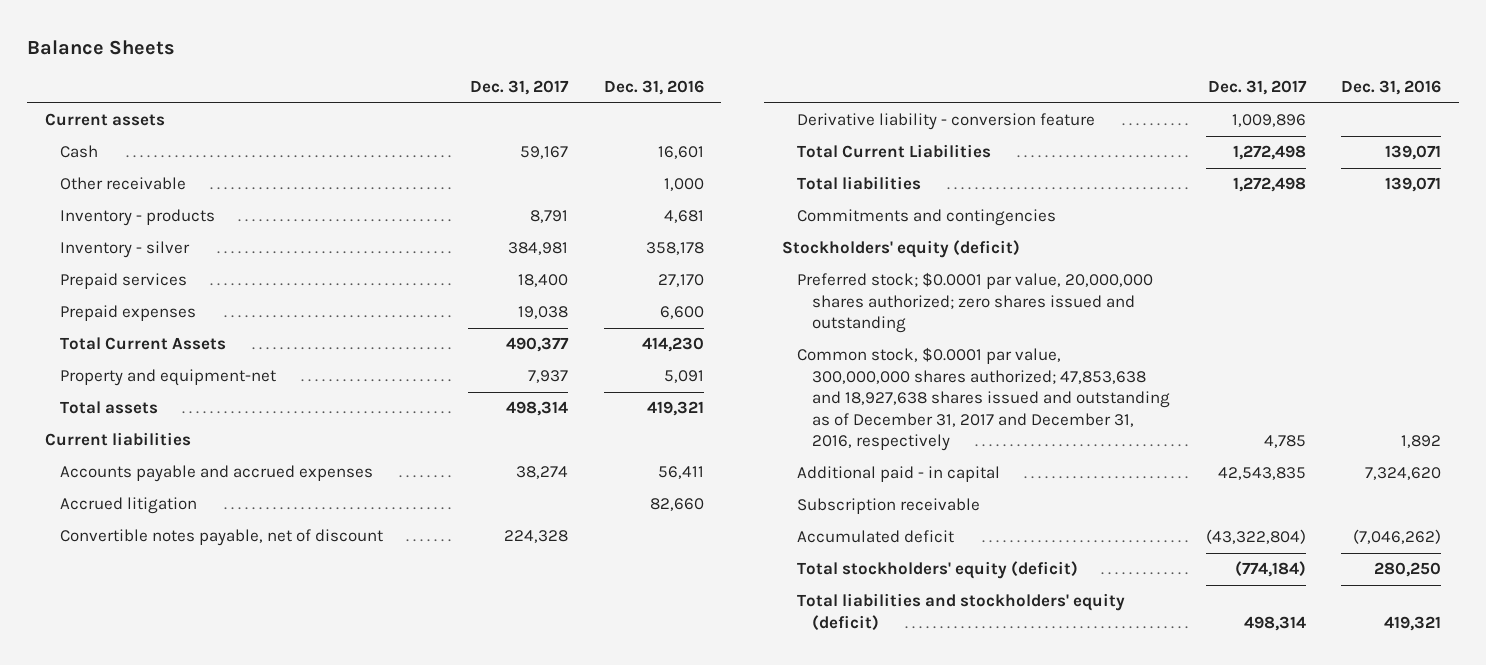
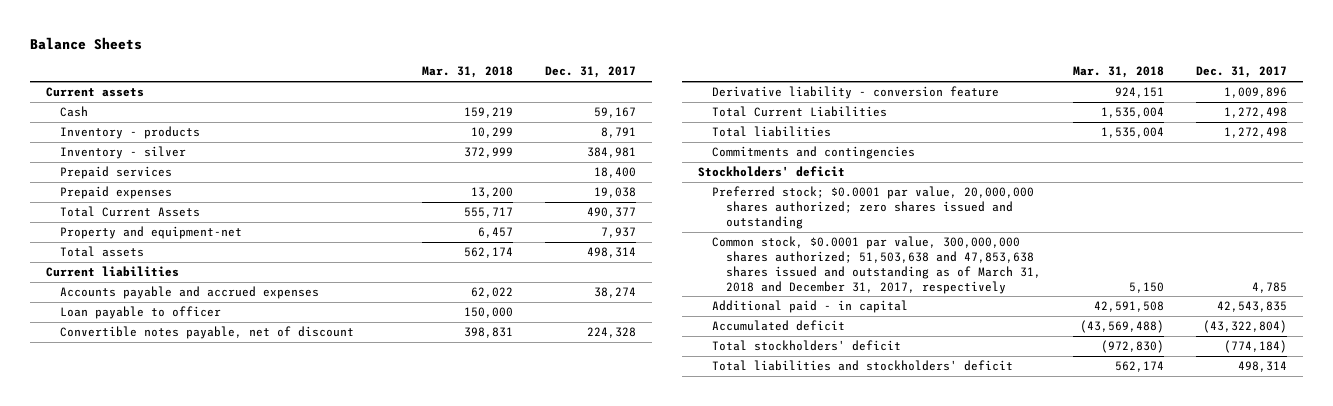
- | Dec. 31, 2017 | Dec. 31, 2016
+ | Mar. 31, 2018 | Dec. 31, 2017
- Other receivable | | 1,000
- Accrued litigation | | 82,660
+ Loan payable to officer | 150,000 |
- Stockholders' equity (deficit)
+ Stockholders' deficit
- Common stock, $0.0001 par value, 300,000,000 shares authorized; 47,853,638 and 18,927,638 shares issued and outstanding as of December 31, 2017 and December 31, 2016, respectively | 4,785 | 1,892
+ Common stock, $0.0001 par value, 300,000,000 shares authorized; 51,503,638 and 47,853,638 shares issued and outstanding as of March 31, 2018 and December 31, 2017, respectively | 5,150 | 4,785
- Subscription receivable
- Total stockholders' equity (deficit) | (774,184) | 280,250
- Total liabilities and stockholders' equity (deficit) | 498,314 | 419,321
+ Total stockholders' deficit | (972,830) | (774,184)
+ Total liabilities and stockholders' deficit | 562,174 | 498,314

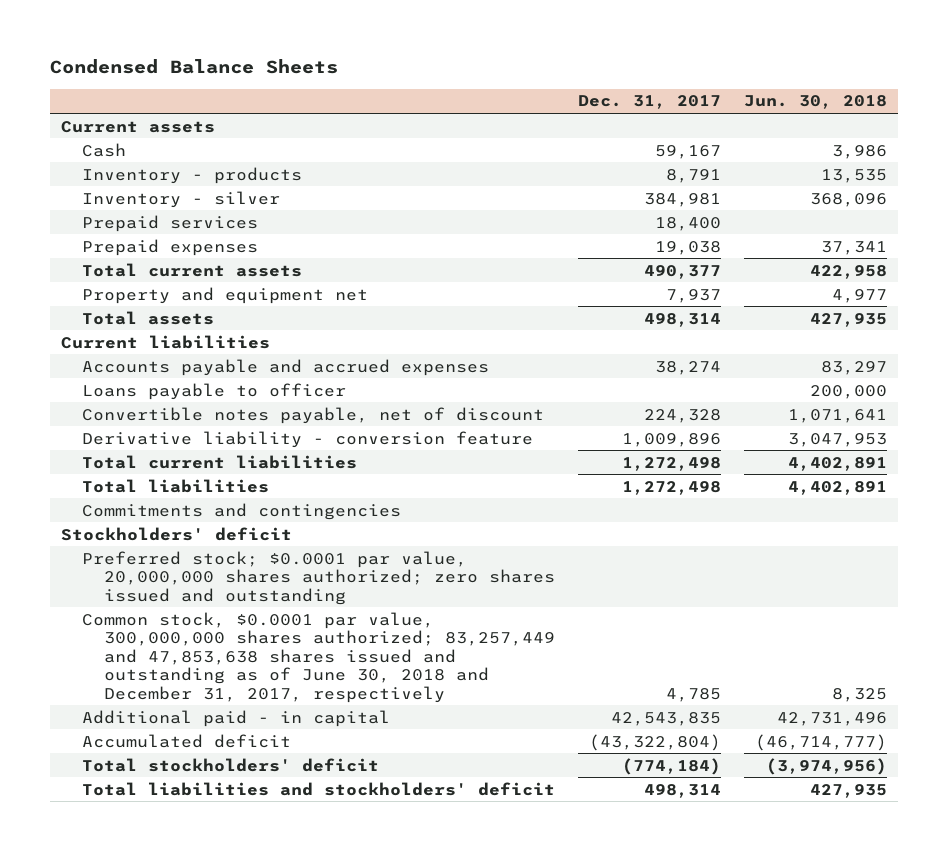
- Balance Sheets
+ Condensed Balance Sheets
- | Mar. 31, 2018 | Dec. 31, 2017
+ | Dec. 31, 2017 | Jun. 30, 2018
- Total Current Assets | 555,717 | 490,377
- Property and equipment-net | 6,457 | 7,937
+ Total current assets | 490,377 | 422,958
+ Property and equipment net | 7,937 | 4,977
- Loan payable to officer | 150,000 |
+ Loans payable to officer | | 200,000
- Total Current Liabilities | 1,535,004 | 1,272,498
+ Total current liabilities | 1,272,498 | 4,402,891
- Common stock, $0.0001 par value, 300,000,000 shares authorized; 51,503,638 and 47,853,638 shares issued and outstanding as of March 31, 2018 and December 31, 2017, respectively | 5,150 | 4,785
+ Common stock, $0.0001 par value, 300,000,000 shares authorized; 83,257,449 and 47,853,638 shares issued and outstanding as of June 30, 2018 and December 31, 2017, respectively | 4,785 | 8,325

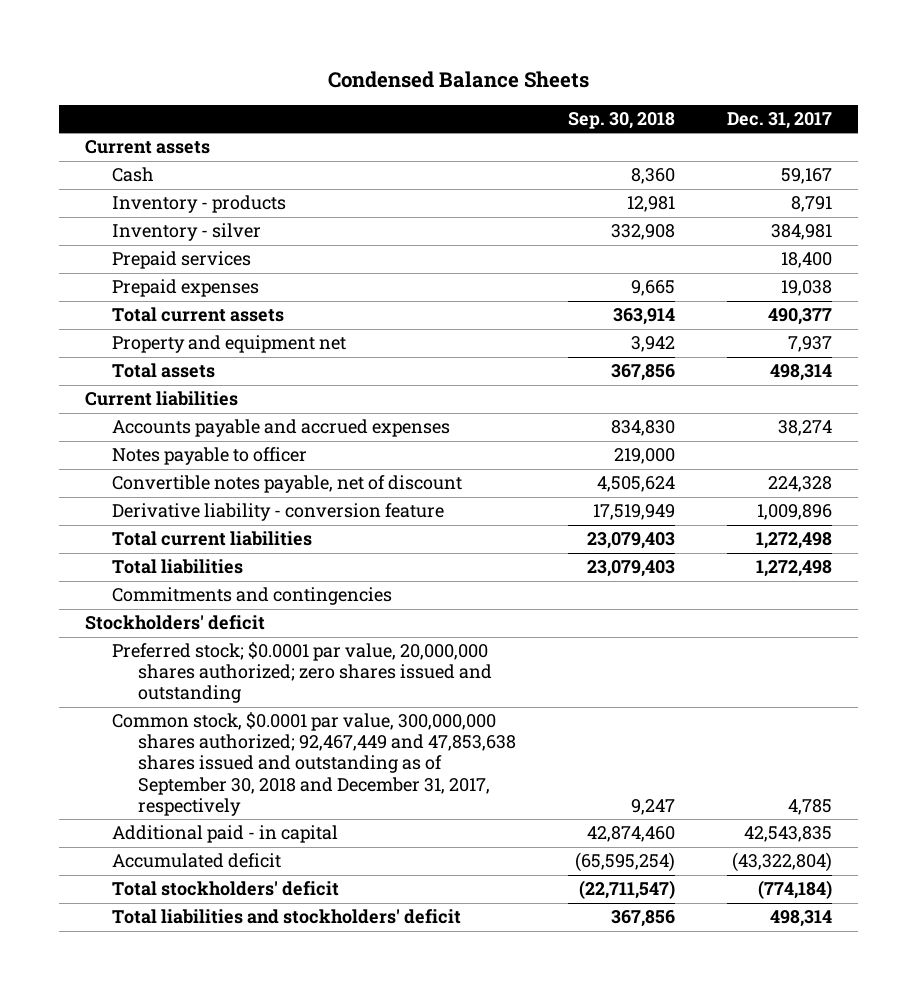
- | Dec. 31, 2017 | Jun. 30, 2018
+ | Sep. 30, 2018 | Dec. 31, 2017
- Loans payable to officer | | 200,000
+ Notes payable to officer | 219,000 |
- Common stock, $0.0001 par value, 300,000,000 shares authorized; 83,257,449 and 47,853,638 shares issued and outstanding as of June 30, 2018 and December 31, 2017, respectively | 4,785 | 8,325
+ Common stock, $0.0001 par value, 300,000,000 shares authorized; 92,467,449 and 47,853,638 shares issued and outstanding as of September 30, 2018 and December 31, 2017, respectively | 9,247 | 4,785

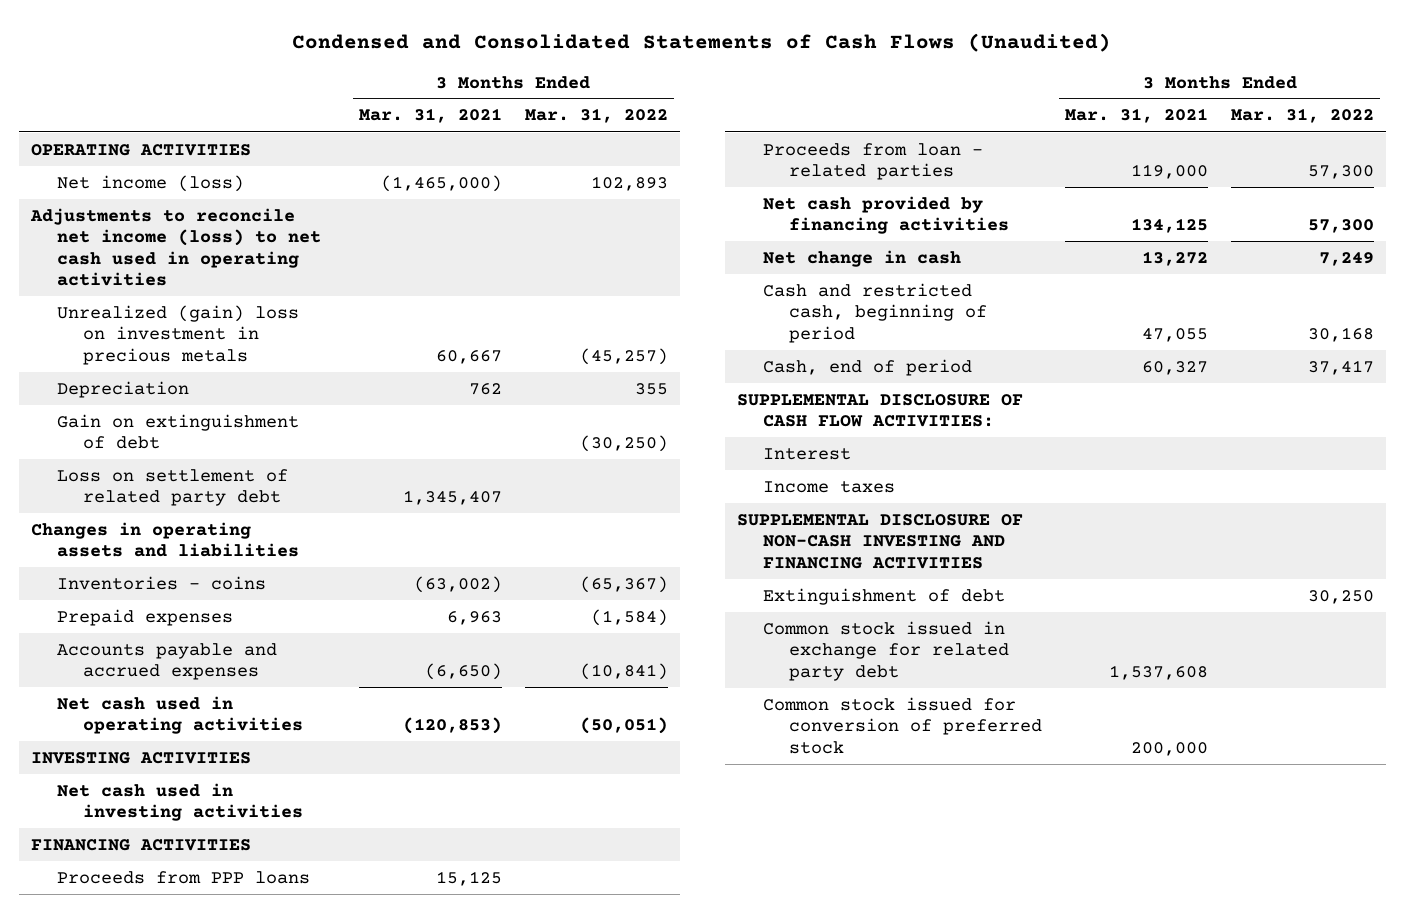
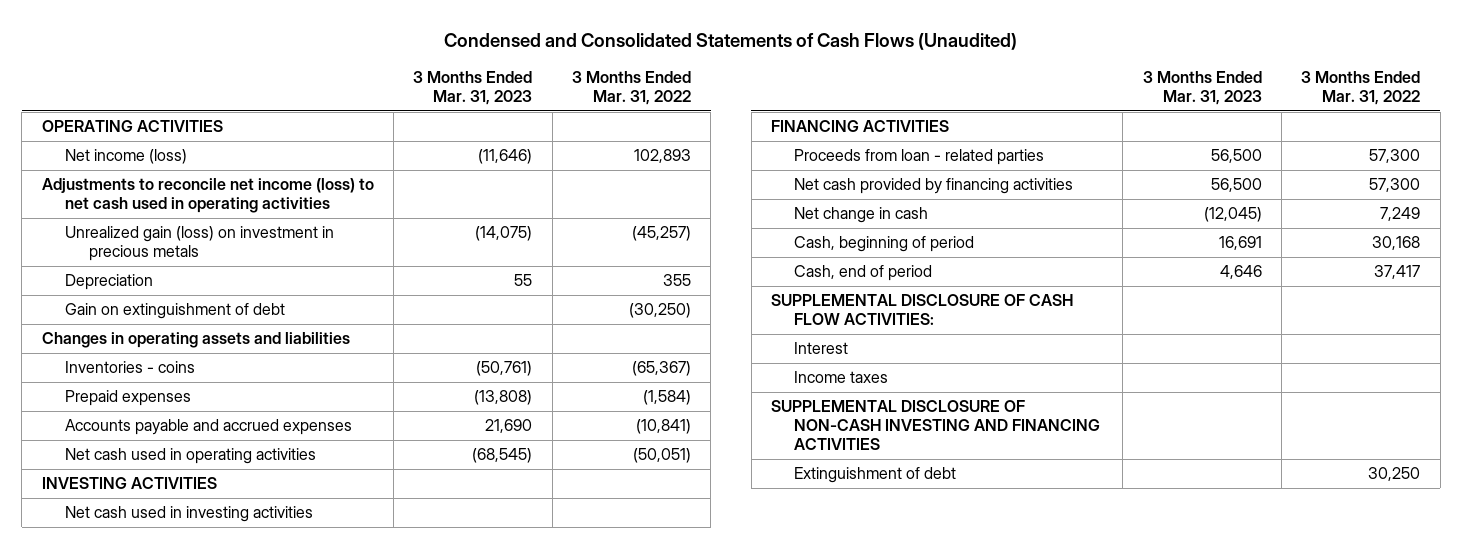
- | 3 Months Ended Mar. 31, 2021 | 3 Months Ended Mar. 31, 2022
+ | 3 Months Ended Mar. 31, 2023 | 3 Months Ended Mar. 31, 2022
- Unrealized (gain) loss on investment in precious metals | 60,667 | (45,257)
+ Unrealized gain (loss) on investment in precious metals | (14,075) | (45,257)
- Loss on settlement of related party debt | 1,345,407 |
- Proceeds from PPP loans | 15,125 |
- Cash and restricted cash, beginning of period | 47,055 | 30,168
+ Cash, beginning of period | 16,691 | 30,168
- Common stock issued in exchange for related party debt | 1,537,608 |
- Common stock issued for conversion of preferred stock | 200,000 |

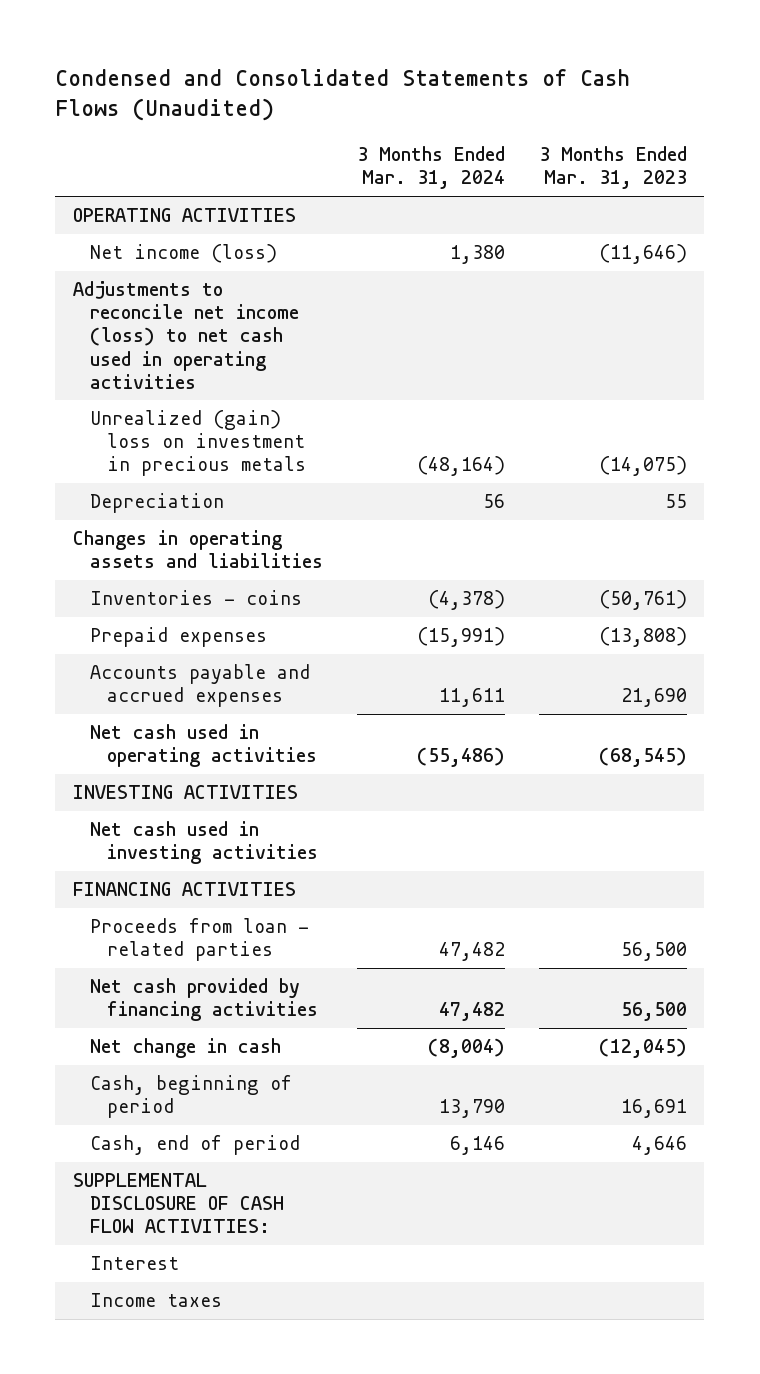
- | 3 Months Ended Mar. 31, 2023 | 3 Months Ended Mar. 31, 2022
+ | 3 Months Ended Mar. 31, 2024 | 3 Months Ended Mar. 31, 2023
- Unrealized gain (loss) on investment in precious metals | (14,075) | (45,257)
+ Unrealized (gain) loss on investment in precious metals | (48,164) | (14,075)
- Gain on extinguishment of debt | | (30,250)
- SUPPLEMENTAL DISCLOSURE OF NON-CASH INVESTING AND FINANCING ACTIVITIES
- Extinguishment of debt | | 30,250

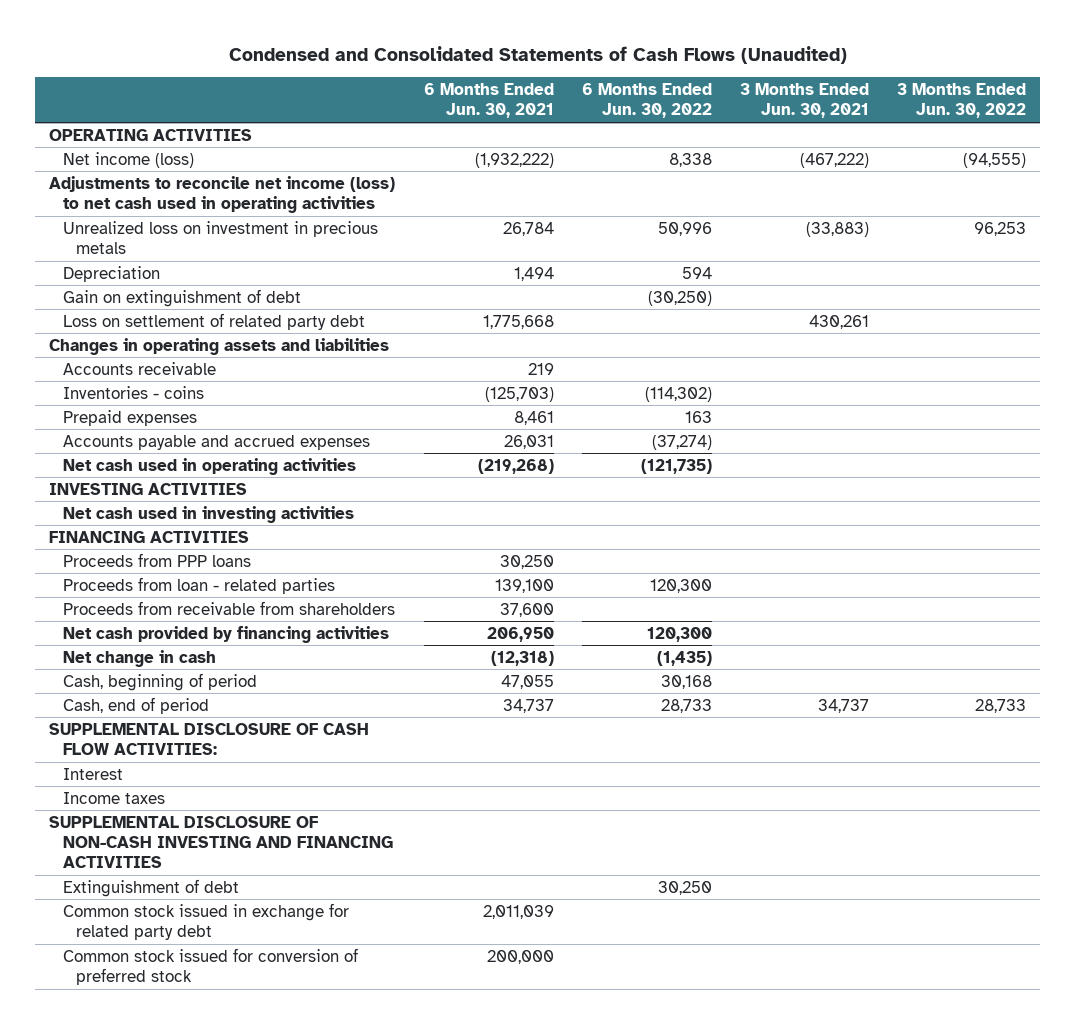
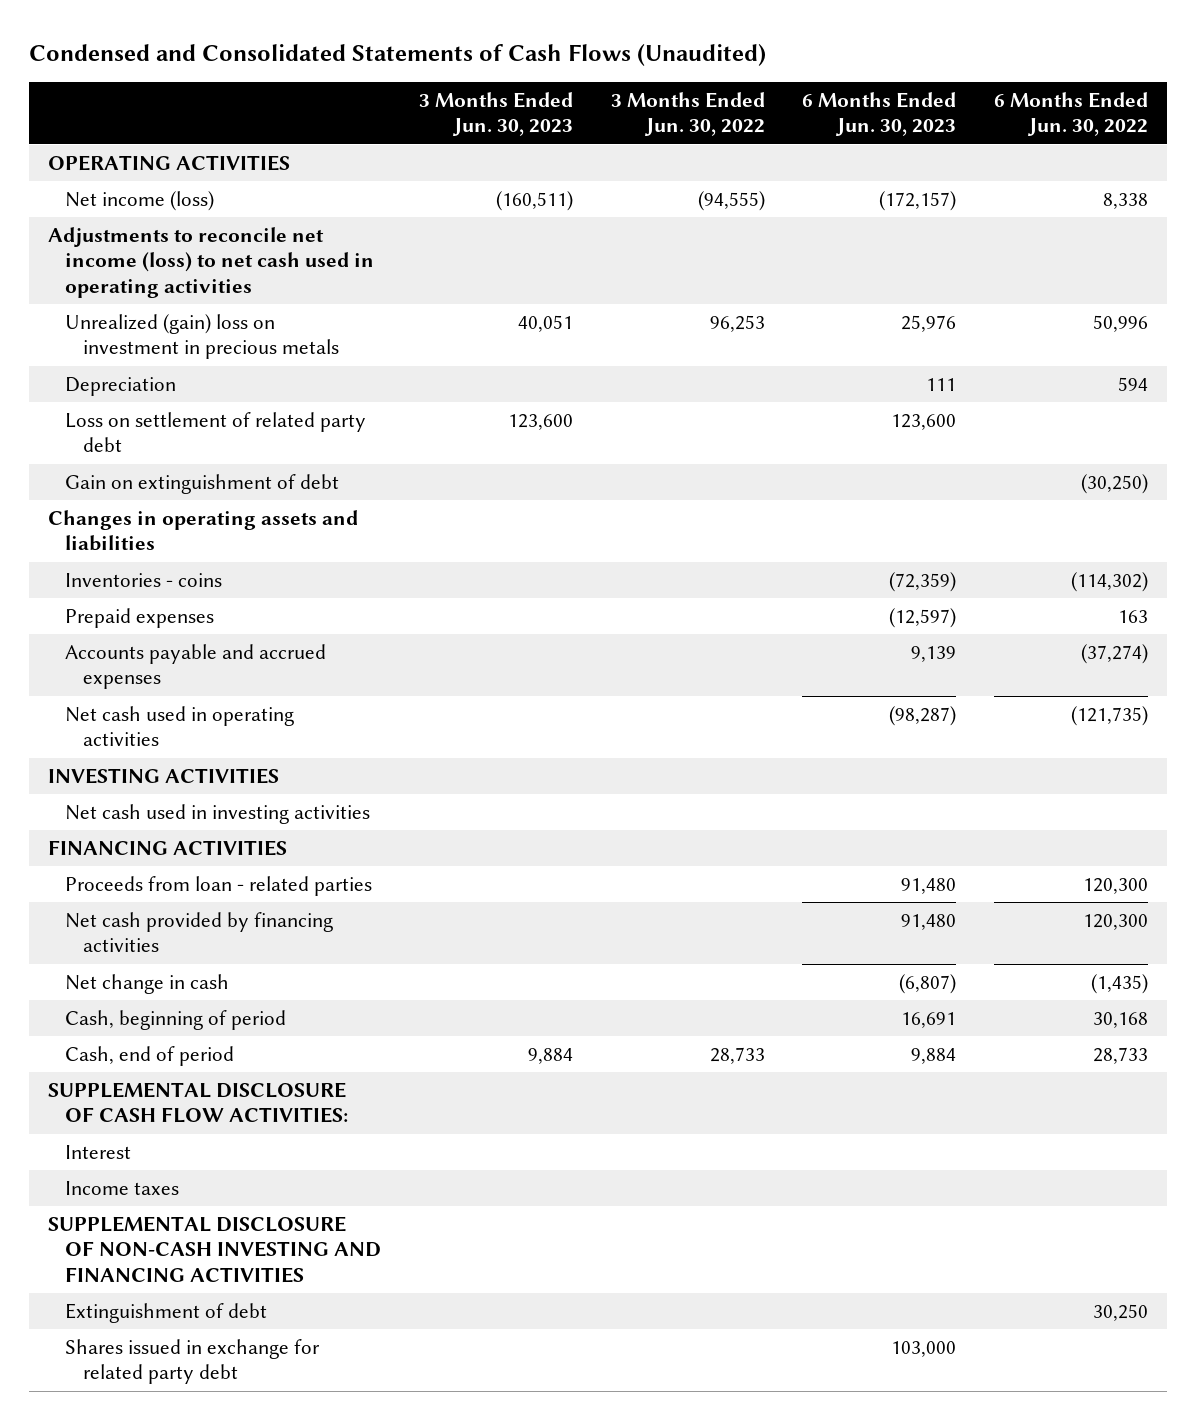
- | 6 Months Ended Jun. 30, 2021 | 6 Months Ended Jun. 30, 2022 | 3 Months Ended Jun. 30, 2021 | 3 Months Ended Jun. 30, 2022
+ | 3 Months Ended Jun. 30, 2023 | 3 Months Ended Jun. 30, 2022 | 6 Months Ended Jun. 30, 2023 | 6 Months Ended Jun. 30, 2022
- Unrealized loss on investment in precious metals | 26,784 | 50,996 | (33,883) | 96,253
+ Unrealized (gain) loss on investment in precious metals | 40,051 | 96,253 | 25,976 | 50,996
moved down: Gain on extinguishment of debt | | | | (30,250)
- Accounts receivable | 219 | | |
- Proceeds from PPP loans | 30,250 | | |
- Proceeds from receivable from shareholders | 37,600 | | |
- Common stock issued in exchange for related party debt | 2,011,039 | | |
- Common stock issued for conversion of preferred stock | 200,000 | | |
+ Shares issued in exchange for related party debt | | | 103,000 |

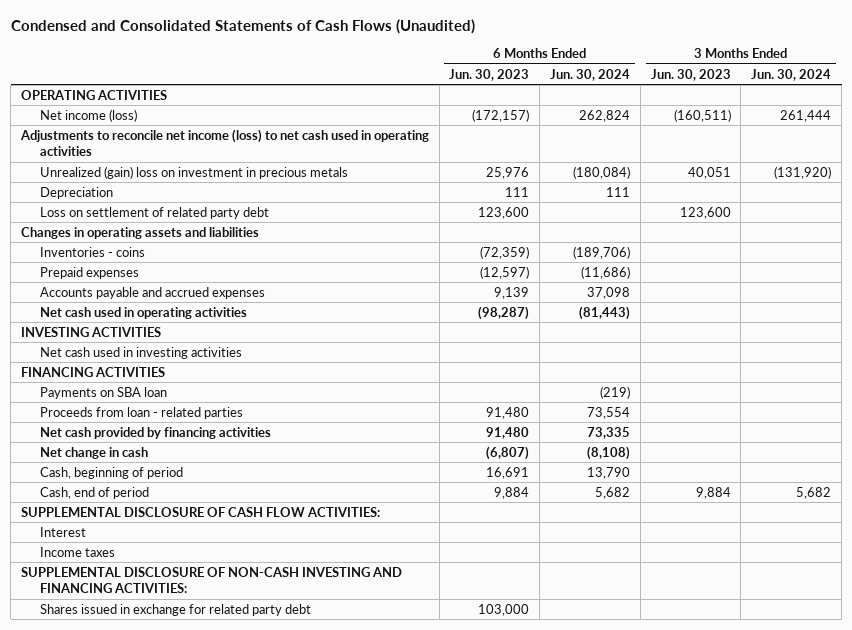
- | 3 Months Ended Jun. 30, 2023 | 3 Months Ended Jun. 30, 2022 | 6 Months Ended Jun. 30, 2023 | 6 Months Ended Jun. 30, 2022
+ | 6 Months Ended Jun. 30, 2023 | 6 Months Ended Jun. 30, 2024 | 3 Months Ended Jun. 30, 2023 | 3 Months Ended Jun. 30, 2024
- Gain on extinguishment of debt | | | | (30,250)
+ Payments on SBA loan | | (219) | |
- SUPPLEMENTAL DISCLOSURE OF NON-CASH INVESTING AND FINANCING ACTIVITIES
- Extinguishment of debt | | | | 30,250
+ SUPPLEMENTAL DISCLOSURE OF NON-CASH INVESTING AND FINANCING ACTIVITIES:

